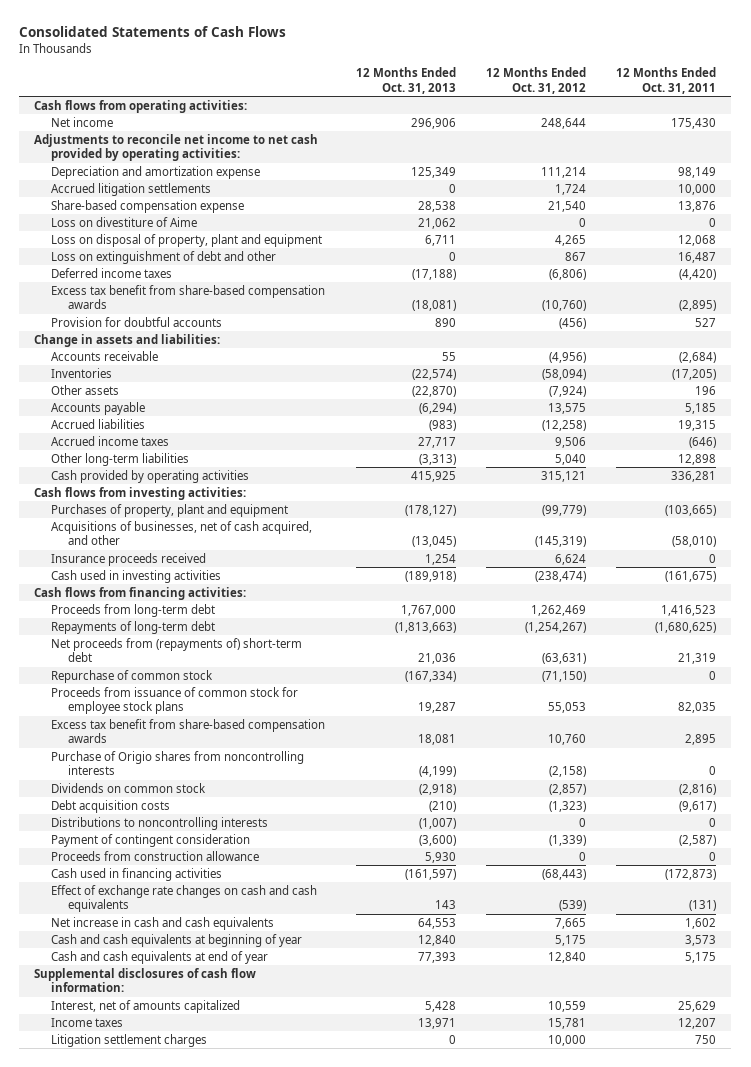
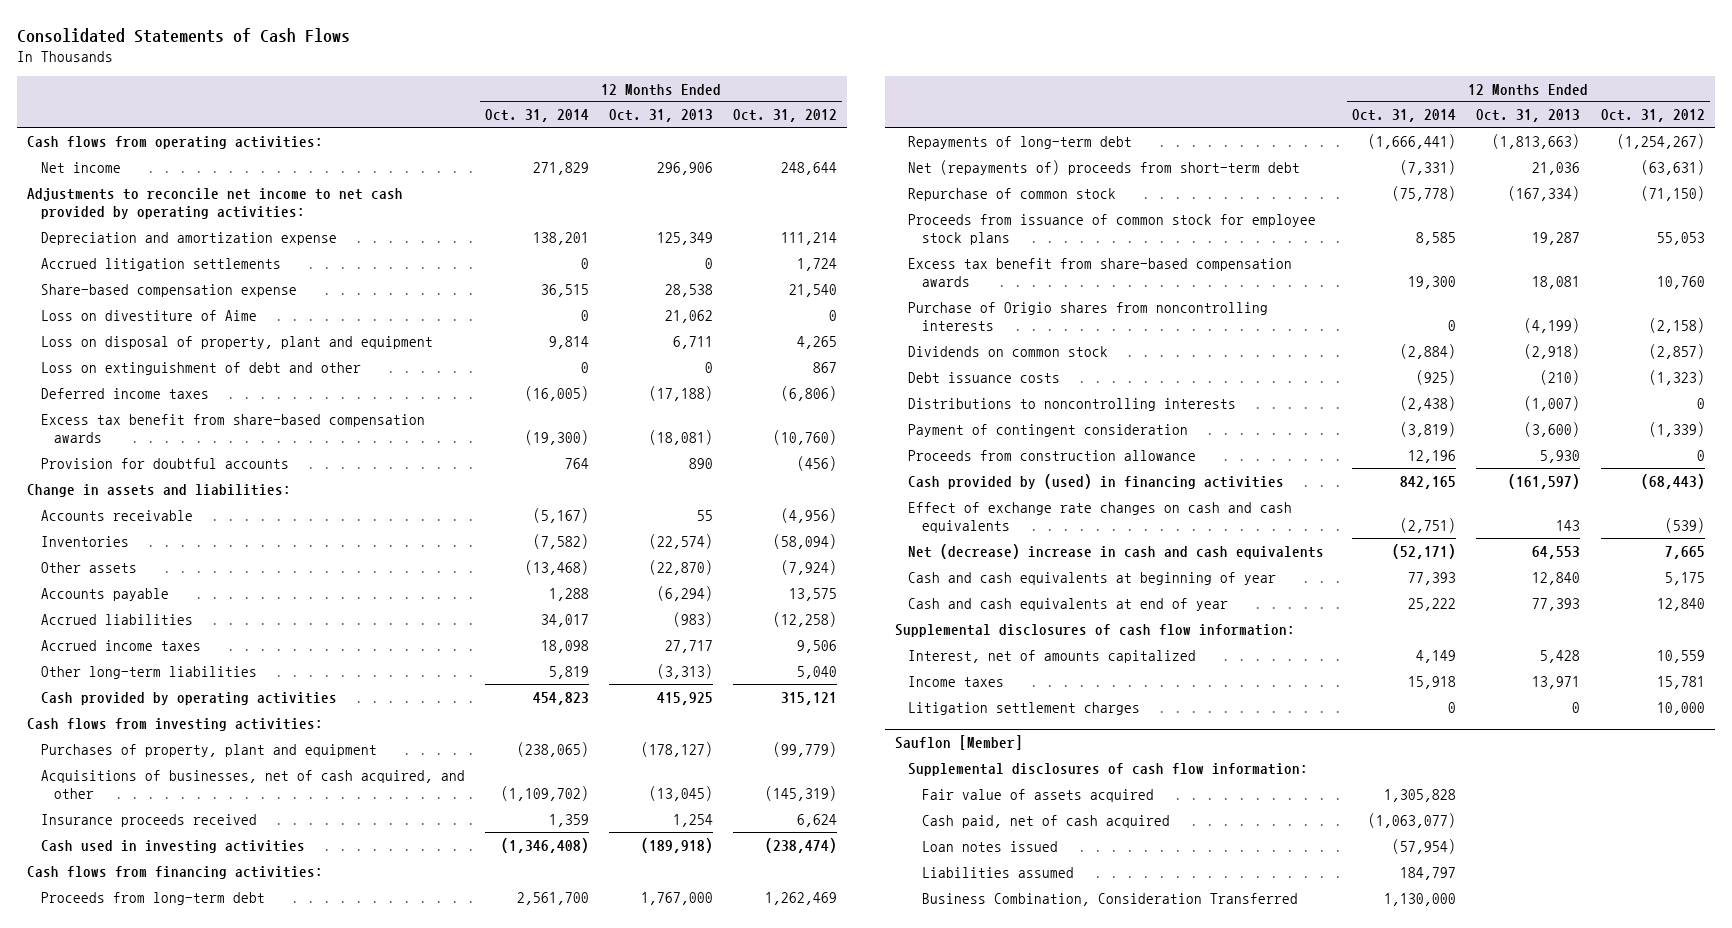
- | 12 Months Ended Oct. 31, 2013 | 12 Months Ended Oct. 31, 2012 | 12 Months Ended Oct. 31, 2011
+ | 12 Months Ended Oct. 31, 2014 | 12 Months Ended Oct. 31, 2013 | 12 Months Ended Oct. 31, 2012
- Net proceeds from (repayments of) short-term debt | 21,036 | (63,631) | 21,319
+ Net (repayments of) proceeds from short-term debt | (7,331) | 21,036 | (63,631)
- Debt acquisition costs | (210) | (1,323) | (9,617)
+ Debt issuance costs | (925) | (210) | (1,323)
- Cash used in financing activities | (161,597) | (68,443) | (172,873)
+ Cash provided by (used) in financing activities | 842,165 | (161,597) | (68,443)
- Net increase in cash and cash equivalents | 64,553 | 7,665 | 1,602
+ Net (decrease) increase in cash and cash equivalents | (52,171) | 64,553 | 7,665
+ Sauflon [Member]
+ Supplemental disclosures of cash flow information:
+ Fair value of assets acquired | 1,305,828 | |
+ Cash paid, net of cash acquired | (1,063,077) | |
+ Loan notes issued | (57,954) | |
+ Liabilities assumed | 184,797 | |
+ Business Combination, Consideration Transferred | 1,130,000 | |

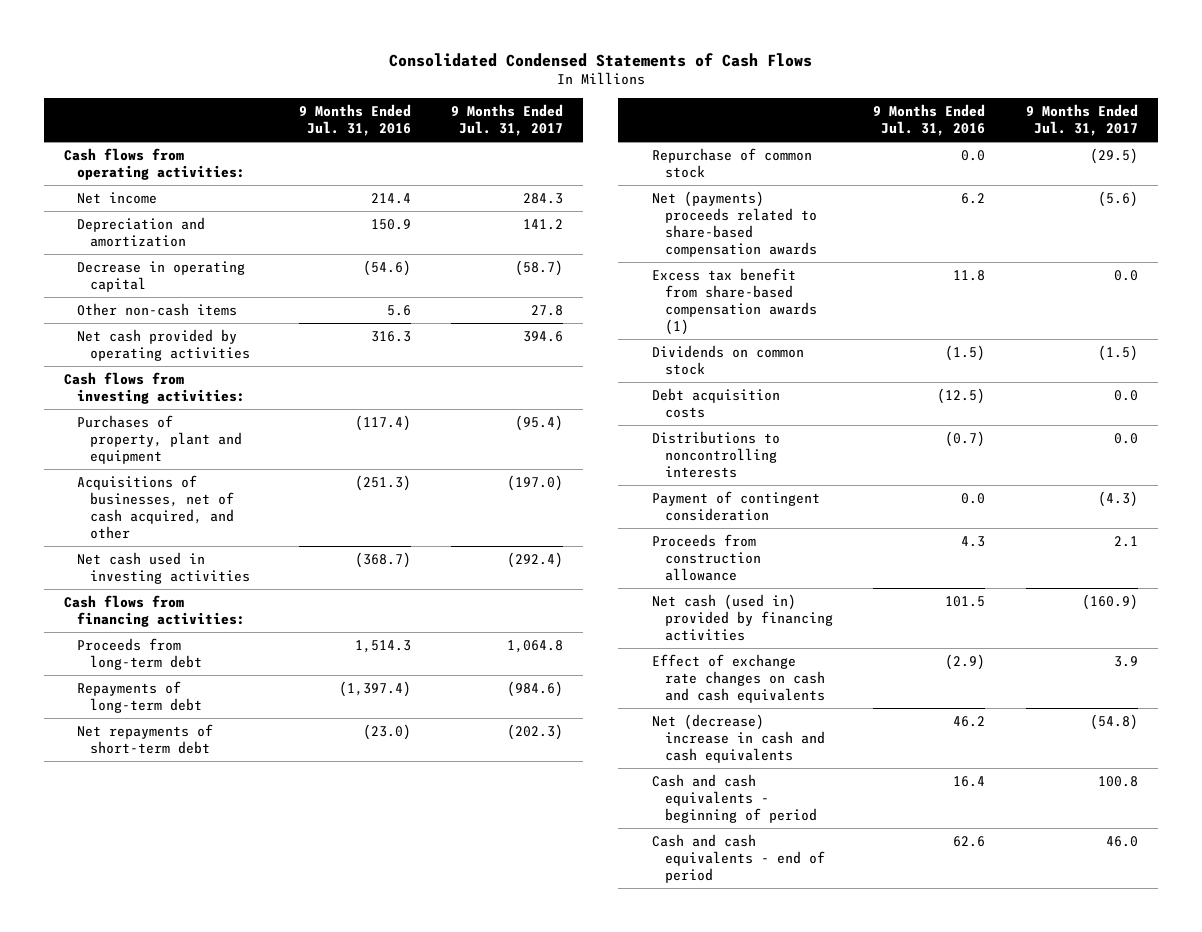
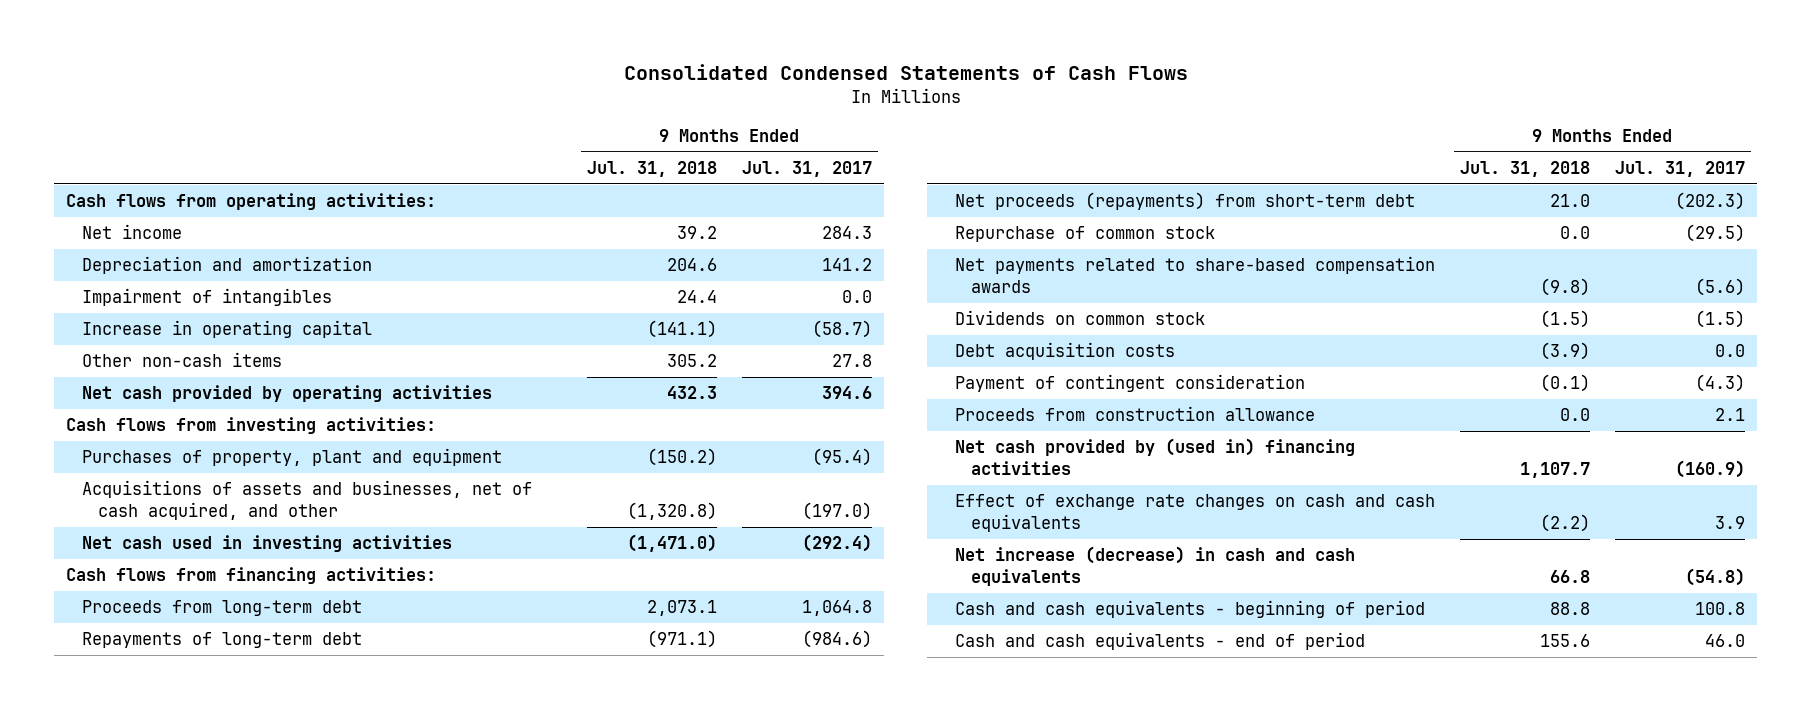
- | 9 Months Ended Jul. 31, 2016 | 9 Months Ended Jul. 31, 2017
+ | 9 Months Ended Jul. 31, 2018 | 9 Months Ended Jul. 31, 2017
- Decrease in operating capital | (54.6) | (58.7)
+ Impairment of intangibles | 24.4 | 0.0
+ Increase in operating capital | (141.1) | (58.7)
- Acquisitions of businesses, net of cash acquired, and other | (251.3) | (197.0)
+ Acquisitions of assets and businesses, net of cash acquired, and other | (1,320.8) | (197.0)
- Net repayments of short-term debt | (23.0) | (202.3)
+ Net proceeds (repayments) from short-term debt | 21.0 | (202.3)
- Net (payments) proceeds related to share-based compensation awards | 6.2 | (5.6)
- Excess tax benefit from share-based compensation awards (1) | 11.8 | 0.0
+ Net payments related to share-based compensation awards | (9.8) | (5.6)
- Distributions to noncontrolling interests | (0.7) | 0.0
- Net cash (used in) provided by financing activities | 101.5 | (160.9)
+ Net cash provided by (used in) financing activities | 1,107.7 | (160.9)
- Net (decrease) increase in cash and cash equivalents | 46.2 | (54.8)
+ Net increase (decrease) in cash and cash equivalents | 66.8 | (54.8)

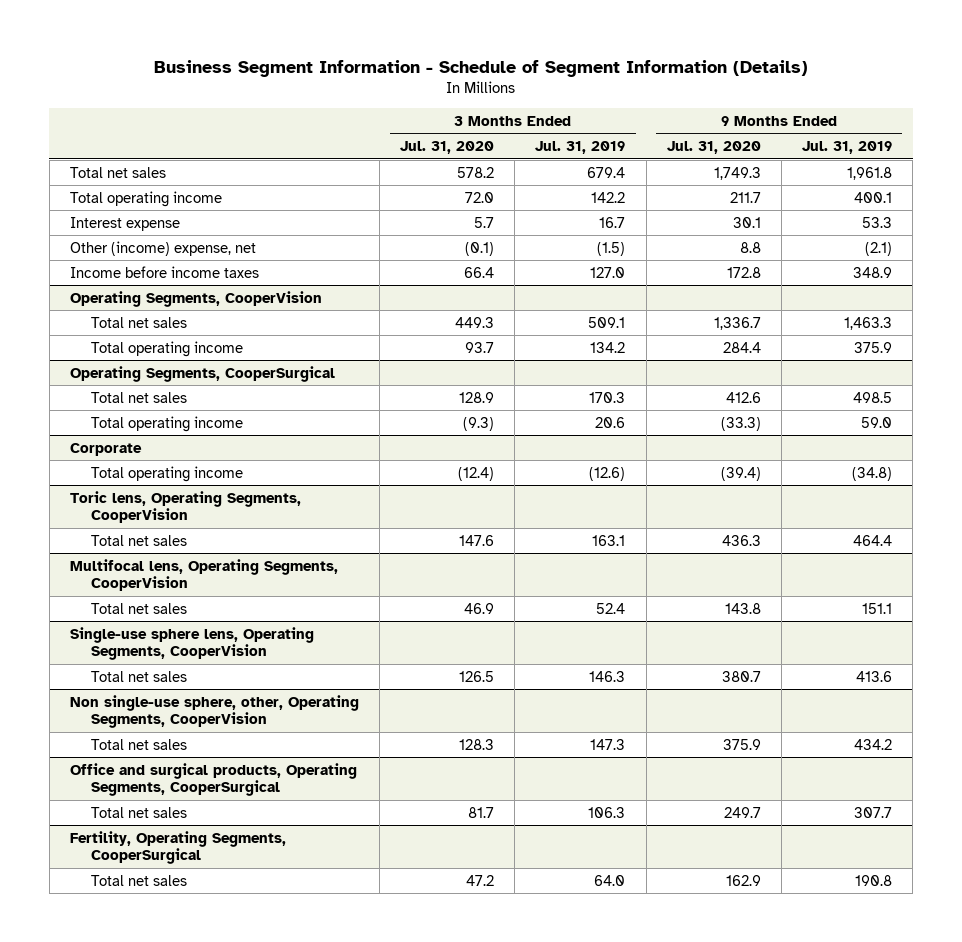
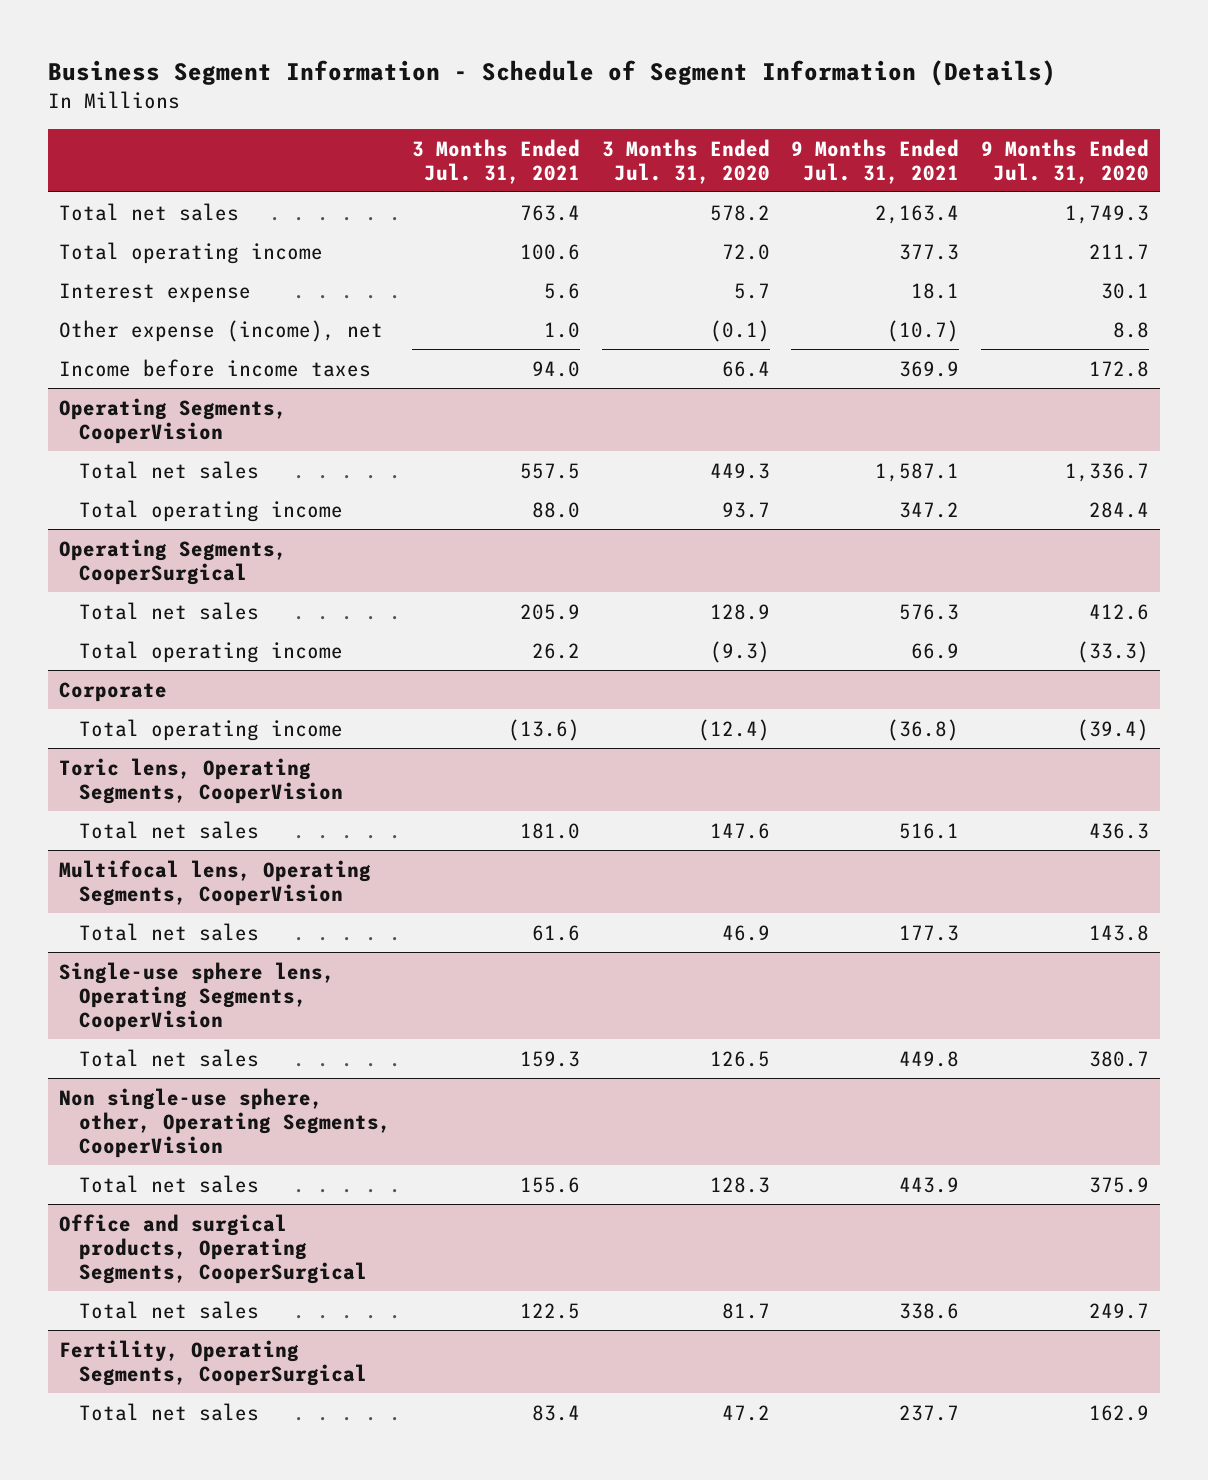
- | 3 Months Ended Jul. 31, 2020 | 3 Months Ended Jul. 31, 2019 | 9 Months Ended Jul. 31, 2020 | 9 Months Ended Jul. 31, 2019
+ | 3 Months Ended Jul. 31, 2021 | 3 Months Ended Jul. 31, 2020 | 9 Months Ended Jul. 31, 2021 | 9 Months Ended Jul. 31, 2020
- Other (income) expense, net | (0.1) | (1.5) | 8.8 | (2.1)
+ Other expense (income), net | 1.0 | (0.1) | (10.7) | 8.8

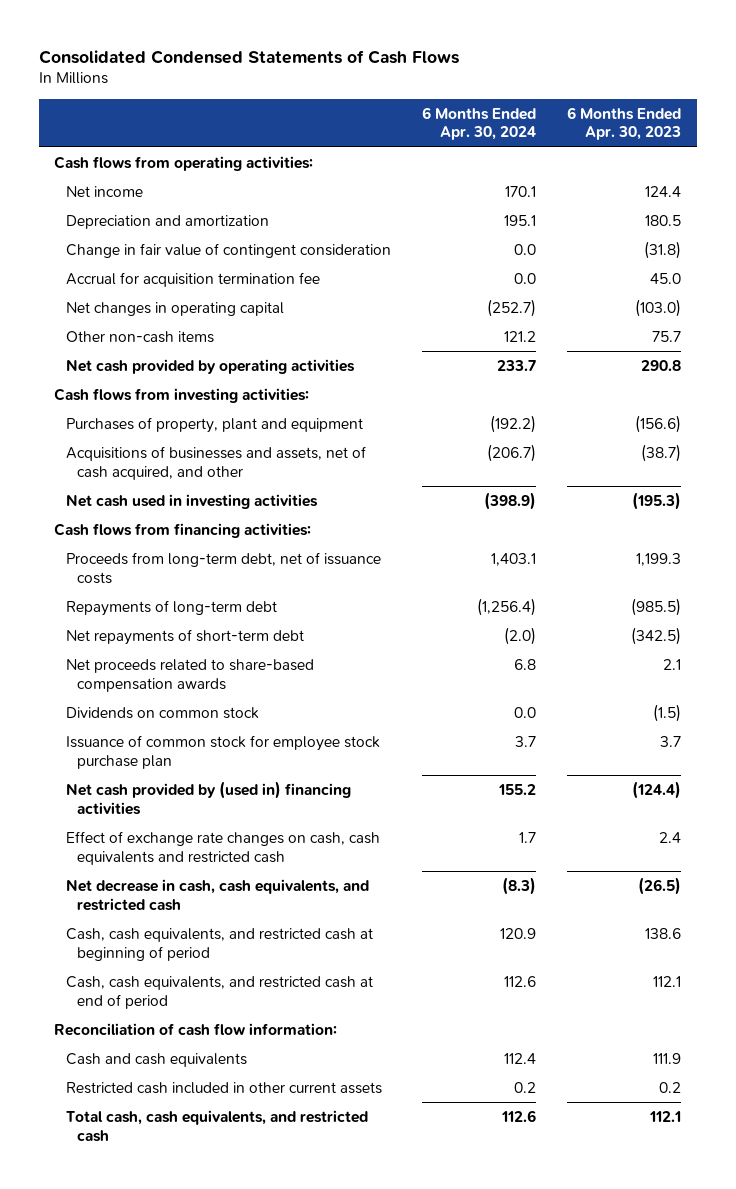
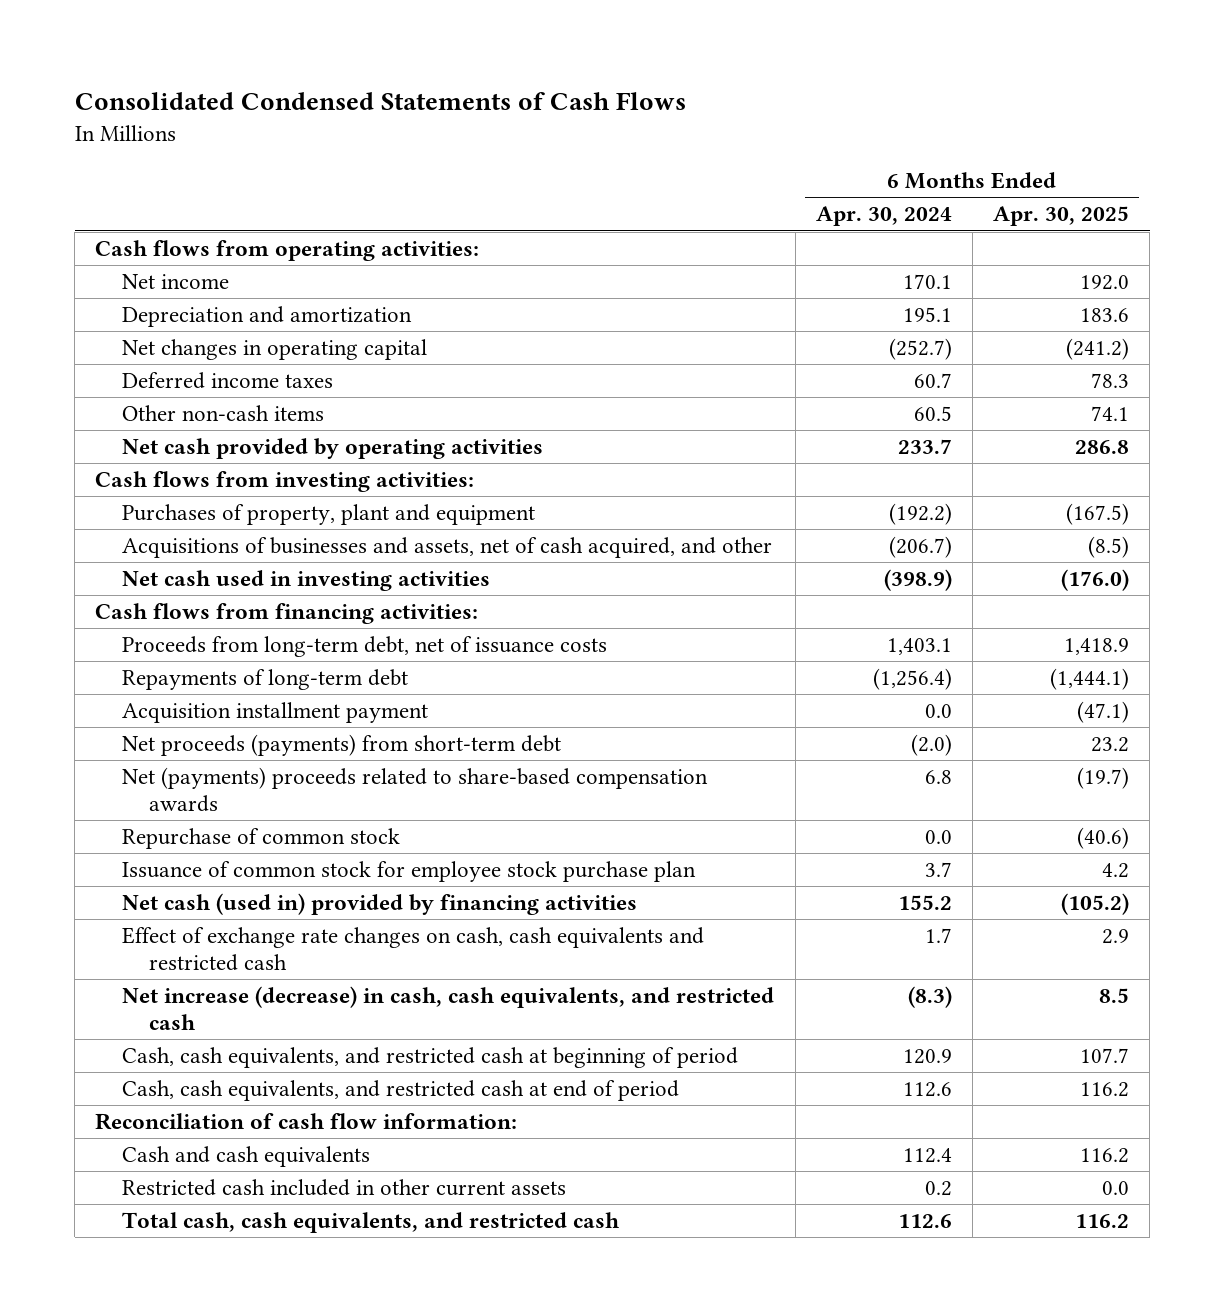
- | 6 Months Ended Apr. 30, 2024 | 6 Months Ended Apr. 30, 2023
+ | 6 Months Ended Apr. 30, 2024 | 6 Months Ended Apr. 30, 2025
- Change in fair value of contingent consideration | 0.0 | (31.8)
- Accrual for acquisition termination fee | 0.0 | 45.0
- Other non-cash items | 121.2 | 75.7
+ Deferred income taxes | 60.7 | 78.3
+ Other non-cash items | 60.5 | 74.1
- Net repayments of short-term debt | (2.0) | (342.5)
- Net proceeds related to share-based compensation awards | 6.8 | 2.1
- Dividends on common stock | 0.0 | (1.5)
+ Acquisition installment payment | 0.0 | (47.1)
+ Net proceeds (payments) from short-term debt | (2.0) | 23.2
+ Net (payments) proceeds related to share-based compensation awards | 6.8 | (19.7)
+ Repurchase of common stock | 0.0 | (40.6)
- Net cash provided by (used in) financing activities | 155.2 | (124.4)
+ Net cash (used in) provided by financing activities | 155.2 | (105.2)
- Net decrease in cash, cash equivalents, and restricted cash | (8.3) | (26.5)
+ Net increase (decrease) in cash, cash equivalents, and restricted cash | (8.3) | 8.5

